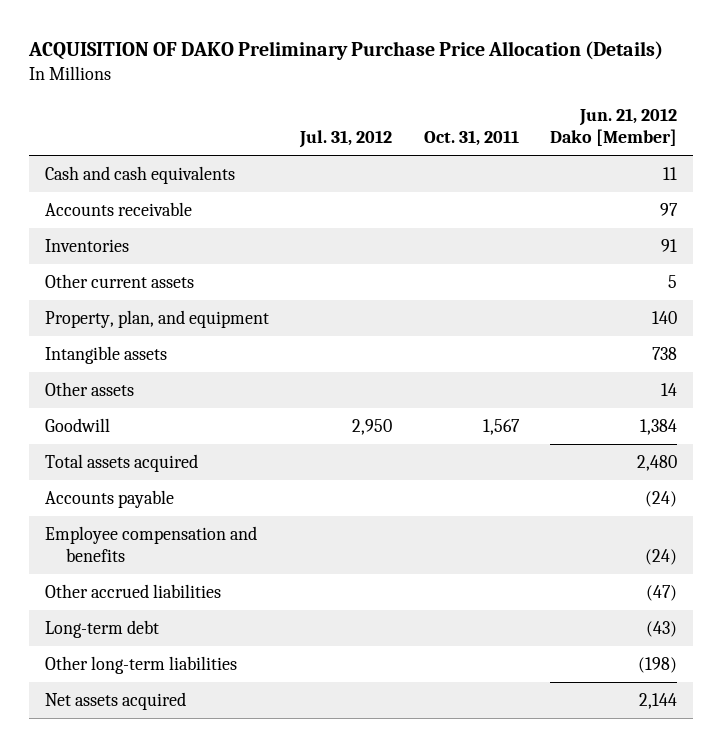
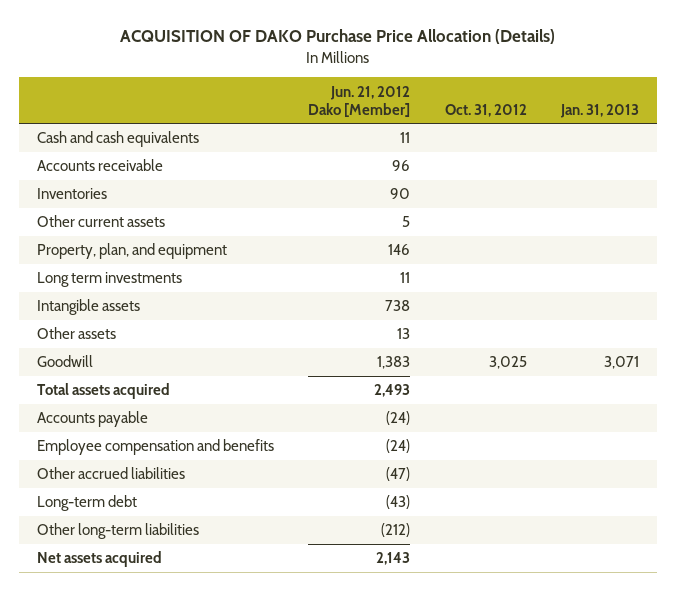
- ACQUISITION OF DAKO Preliminary Purchase Price Allocation (Details)
+ ACQUISITION OF DAKO Purchase Price Allocation (Details)
- | Jul. 31, 2012 | Oct. 31, 2011 | Jun. 21, 2012 Dako [Member]
+ | Jun. 21, 2012 Dako [Member] | Oct. 31, 2012 | Jan. 31, 2013
- Accounts receivable | | | 97
- Inventories | | | 91
+ Accounts receivable | 96 | |
+ Inventories | 90 | |
- Property, plan, and equipment | | | 140
+ Property, plan, and equipment | 146 | |
+ Long term investments | 11 | |
- Other assets | | | 14
- Goodwill | 2,950 | 1,567 | 1,384
- Total assets acquired | | | 2,480
+ Other assets | 13 | |
+ Goodwill | 1,383 | 3,025 | 3,071
+ Total assets acquired | 2,493 | |
- Other long-term liabilities | | | (198)
- Net assets acquired | | | 2,144
+ Other long-term liabilities | (212) | |
+ Net assets acquired | 2,143 | |

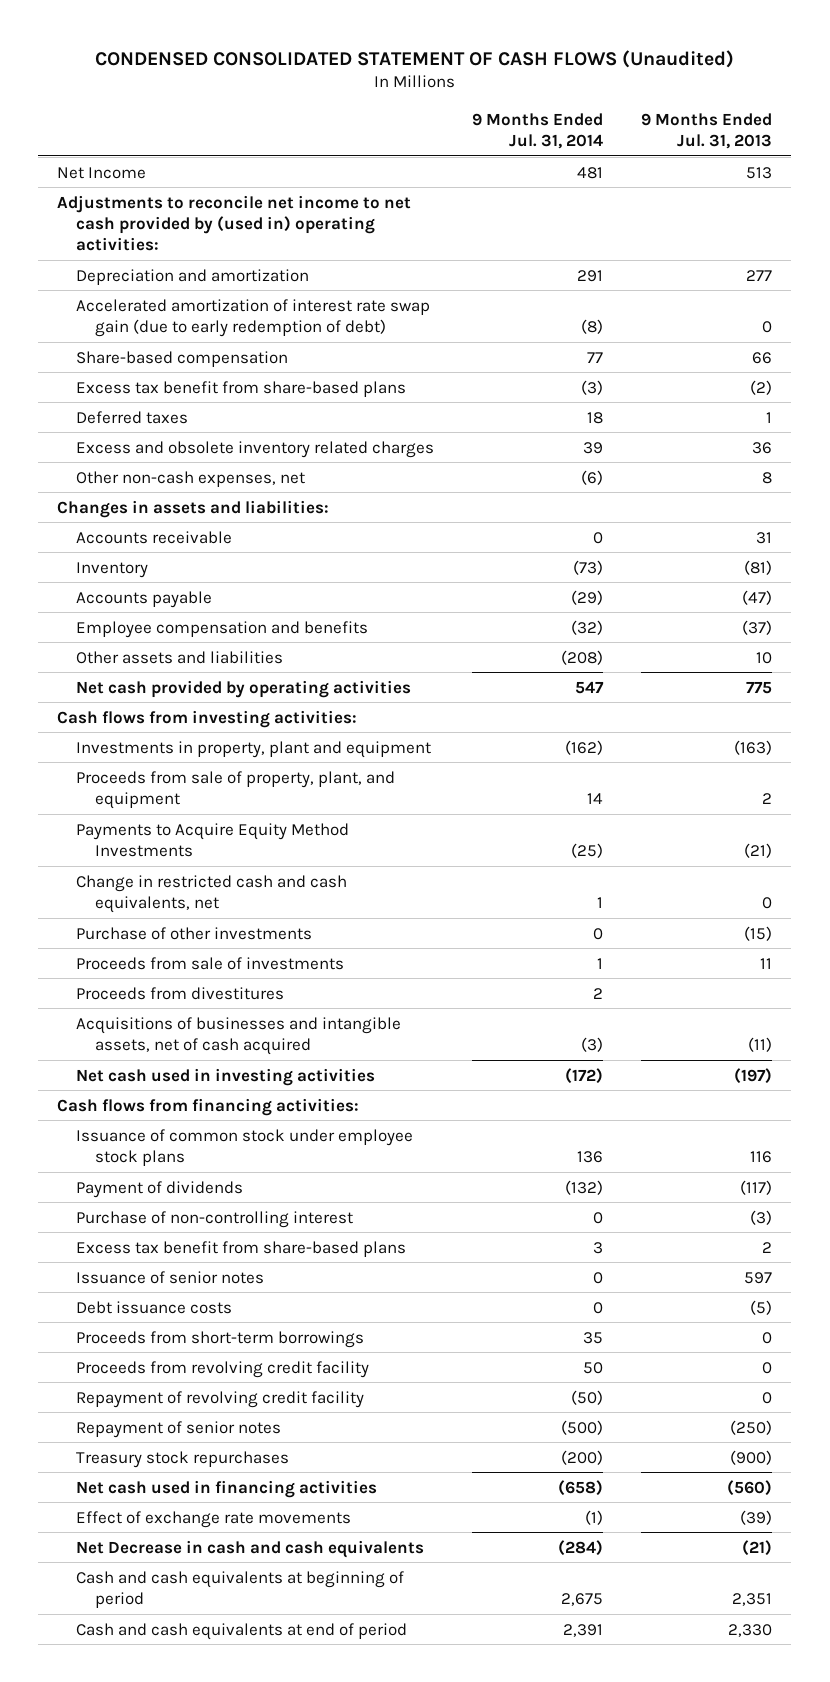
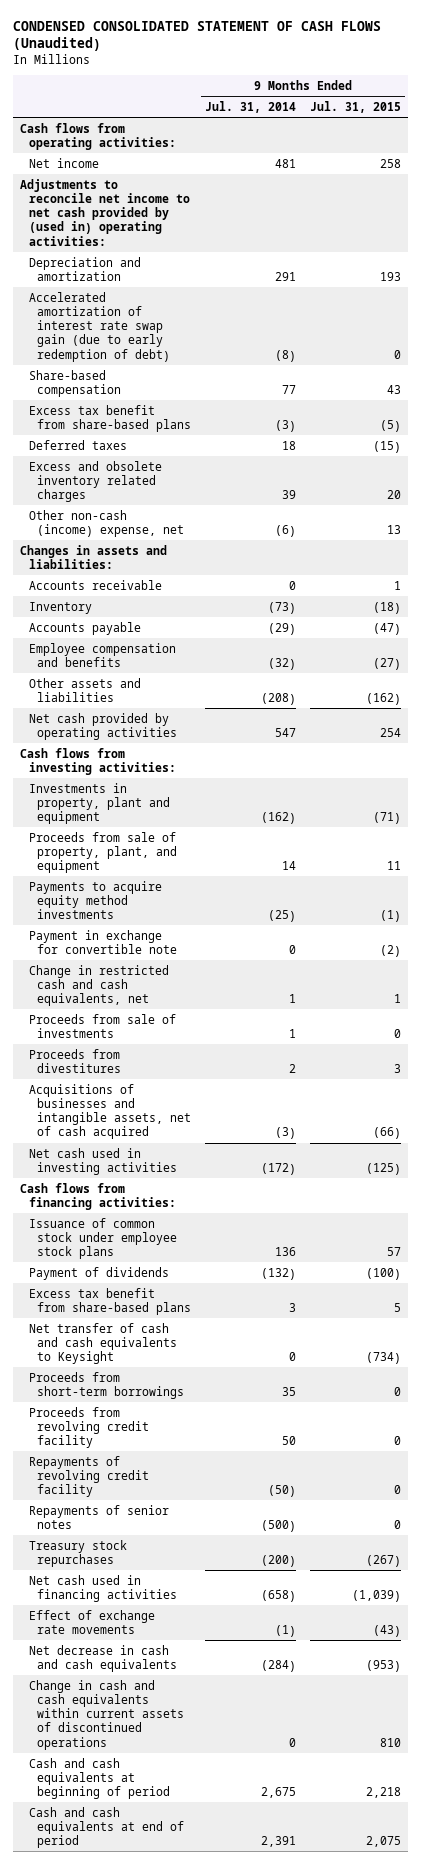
- | 9 Months Ended Jul. 31, 2014 | 9 Months Ended Jul. 31, 2013
+ | 9 Months Ended Jul. 31, 2014 | 9 Months Ended Jul. 31, 2015
- Net Income | 481 | 513
+ Cash flows from operating activities:
+ Net income | 481 | 258
- Other non-cash expenses, net | (6) | 8
+ Other non-cash (income) expense, net | (6) | 13
- Payments to Acquire Equity Method Investments | (25) | (21)
+ Payments to acquire equity method investments | (25) | (1)
+ Payment in exchange for convertible note | 0 | (2)
- Purchase of other investments | 0 | (15)
- Purchase of non-controlling interest | 0 | (3)
- Issuance of senior notes | 0 | 597
- Debt issuance costs | 0 | (5)
+ Net transfer of cash and cash equivalents to Keysight | 0 | (734)
- Repayment of revolving credit facility | (50) | 0
- Repayment of senior notes | (500) | (250)
+ Repayments of revolving credit facility | (50) | 0
+ Repayments of senior notes | (500) | 0
- Net Decrease in cash and cash equivalents | (284) | (21)
+ Net decrease in cash and cash equivalents | (284) | (953)
+ Change in cash and cash equivalents within current assets of discontinued operations | 0 | 810

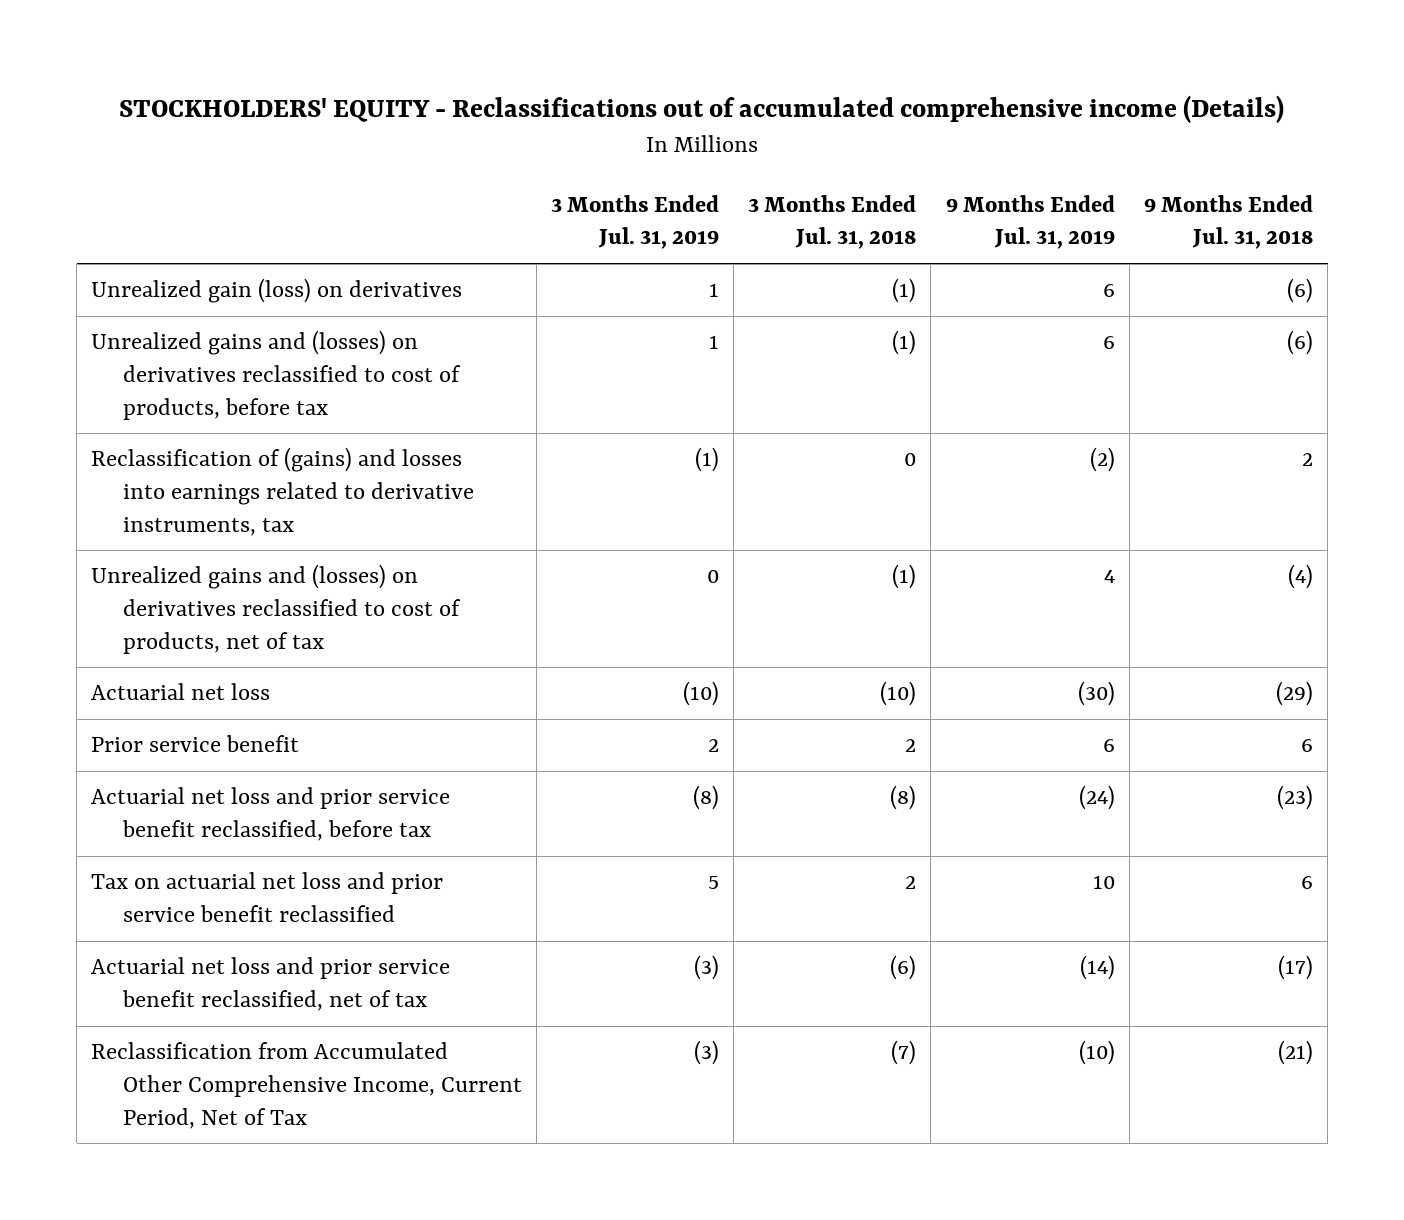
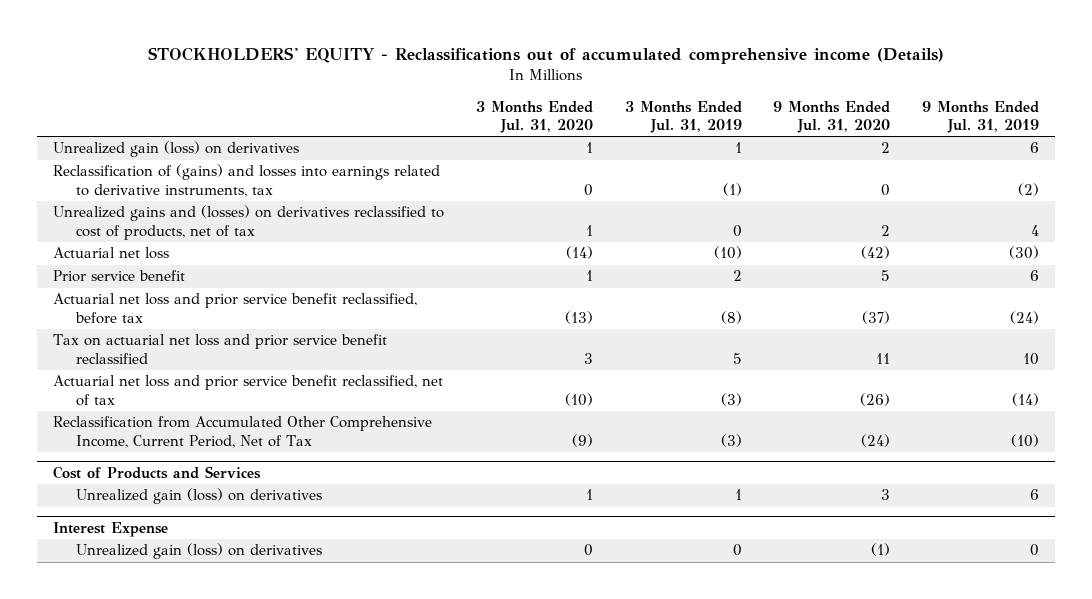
- | 3 Months Ended Jul. 31, 2019 | 3 Months Ended Jul. 31, 2018 | 9 Months Ended Jul. 31, 2019 | 9 Months Ended Jul. 31, 2018
+ | 3 Months Ended Jul. 31, 2020 | 3 Months Ended Jul. 31, 2019 | 9 Months Ended Jul. 31, 2020 | 9 Months Ended Jul. 31, 2019
- Unrealized gains and (losses) on derivatives reclassified to cost of products, before tax | 1 | (1) | 6 | (6)
+ Cost of Products and Services
+ Unrealized gain (loss) on derivatives | 1 | 1 | 3 | 6
+ Interest Expense
+ Unrealized gain (loss) on derivatives | 0 | 0 | (1) | 0

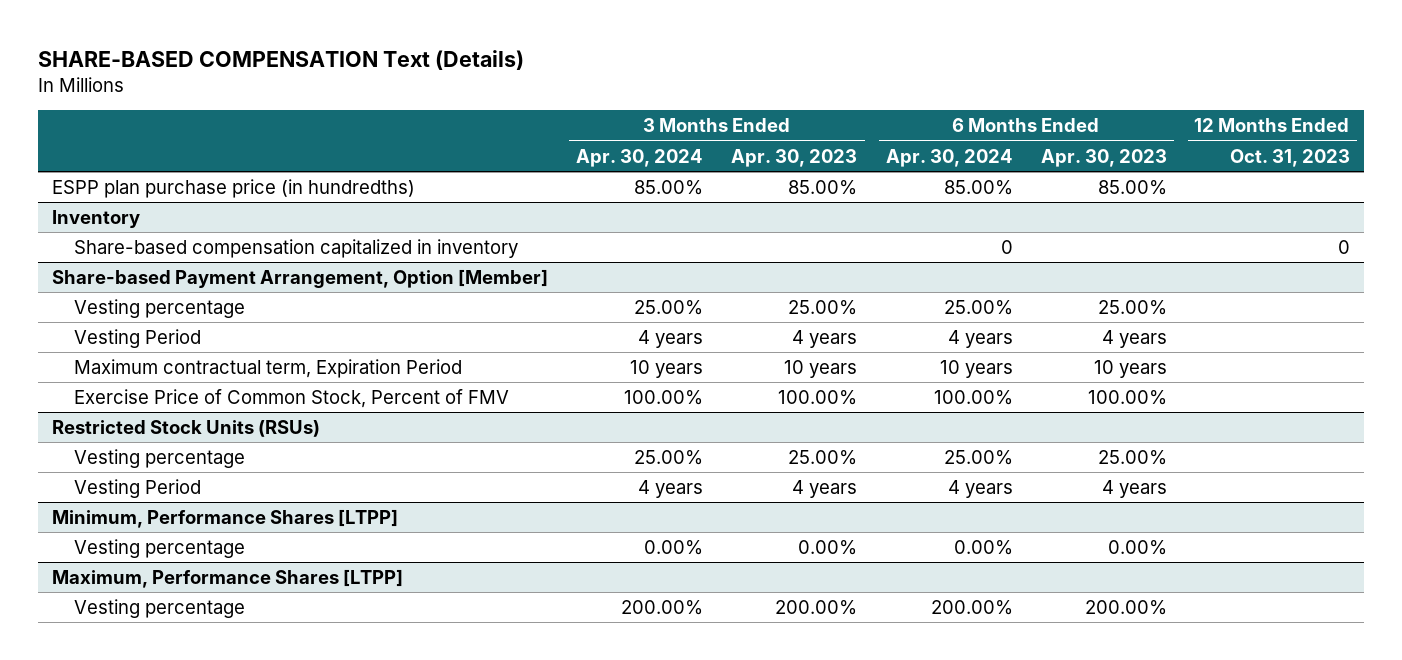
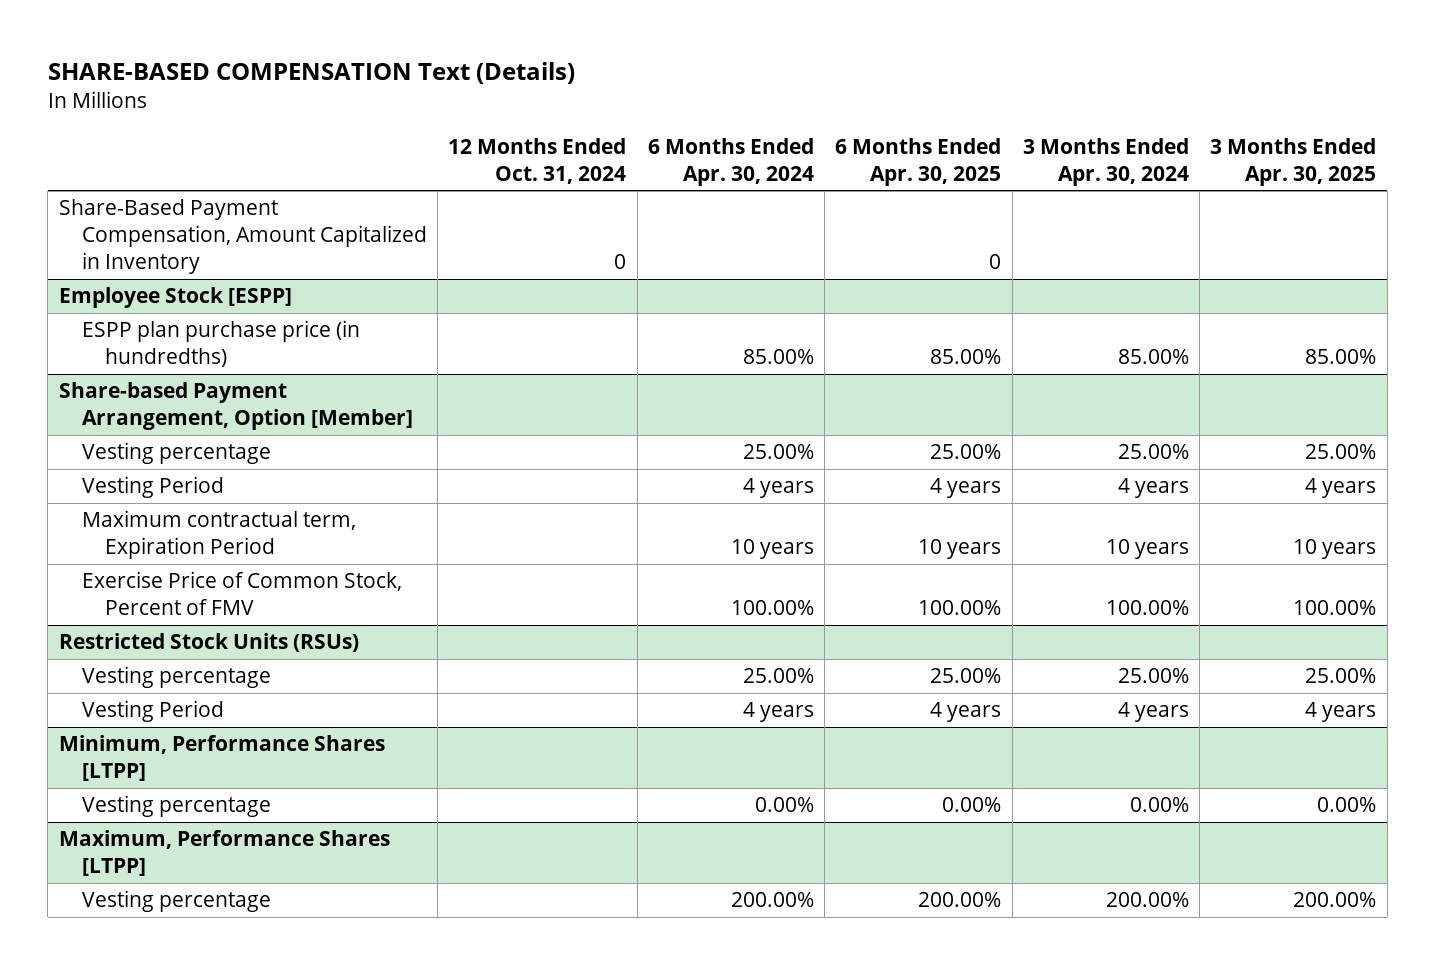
- | 3 Months Ended Apr. 30, 2024 | 3 Months Ended Apr. 30, 2023 | 6 Months Ended Apr. 30, 2024 | 6 Months Ended Apr. 30, 2023 | 12 Months Ended Oct. 31, 2023
+ | 12 Months Ended Oct. 31, 2024 | 6 Months Ended Apr. 30, 2024 | 6 Months Ended Apr. 30, 2025 | 3 Months Ended Apr. 30, 2024 | 3 Months Ended Apr. 30, 2025
+ Share-Based Payment Compensation, Amount Capitalized in Inventory | 0 | | 0 | |
+ Employee Stock [ESPP]
- Inventory
- Share-based compensation capitalized in inventory | | | 0 | | 0

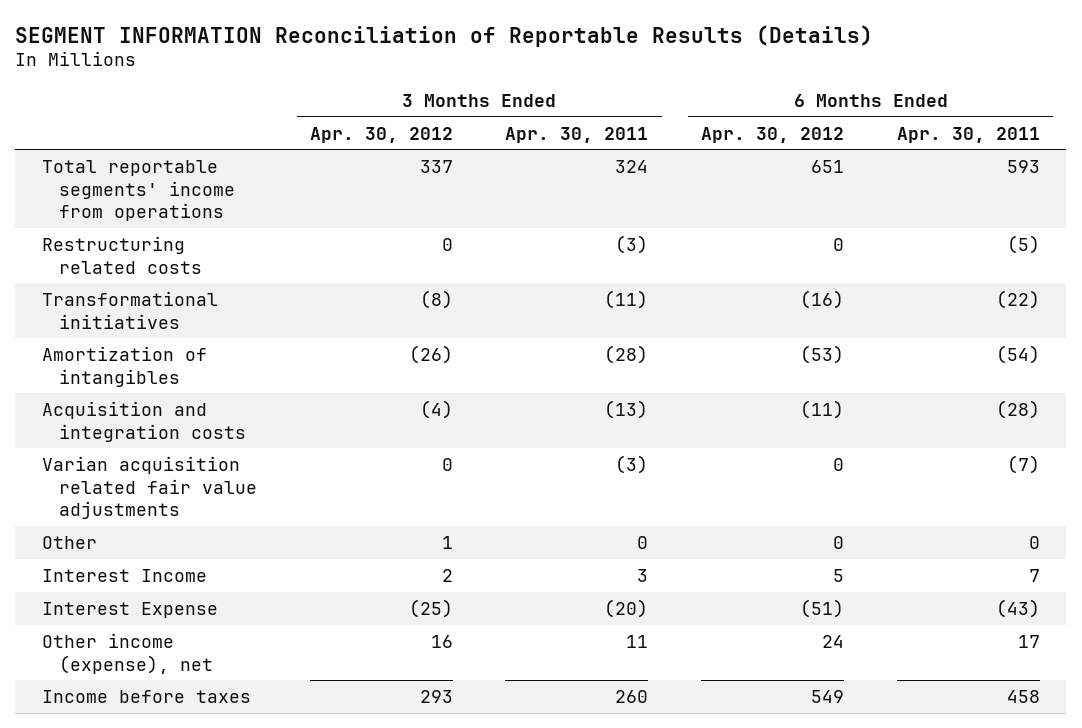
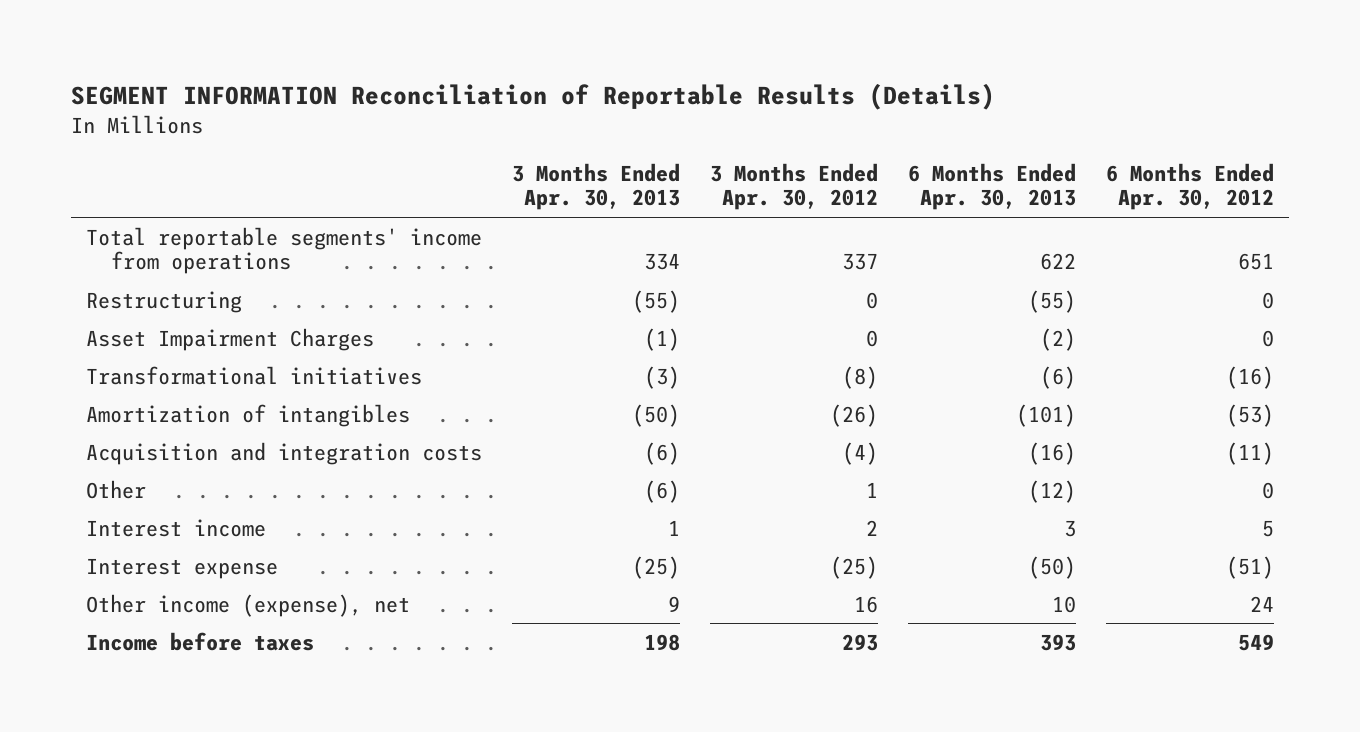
- | 3 Months Ended Apr. 30, 2012 | 3 Months Ended Apr. 30, 2011 | 6 Months Ended Apr. 30, 2012 | 6 Months Ended Apr. 30, 2011
+ | 3 Months Ended Apr. 30, 2013 | 3 Months Ended Apr. 30, 2012 | 6 Months Ended Apr. 30, 2013 | 6 Months Ended Apr. 30, 2012
- Restructuring related costs | 0 | (3) | 0 | (5)
+ Restructuring | (55) | 0 | (55) | 0
+ Asset Impairment Charges | (1) | 0 | (2) | 0
- Varian acquisition related fair value adjustments | 0 | (3) | 0 | (7)
- Interest Income | 2 | 3 | 5 | 7
- Interest Expense | (25) | (20) | (51) | (43)
+ Interest income | 1 | 2 | 3 | 5
+ Interest expense | (25) | (25) | (50) | (51)

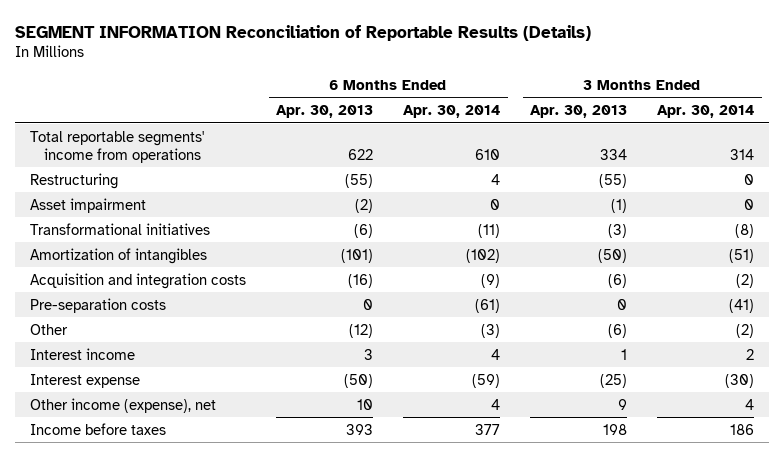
- | 3 Months Ended Apr. 30, 2013 | 3 Months Ended Apr. 30, 2012 | 6 Months Ended Apr. 30, 2013 | 6 Months Ended Apr. 30, 2012
+ | 6 Months Ended Apr. 30, 2013 | 6 Months Ended Apr. 30, 2014 | 3 Months Ended Apr. 30, 2013 | 3 Months Ended Apr. 30, 2014
- Asset Impairment Charges | (1) | 0 | (2) | 0
+ Asset impairment | (2) | 0 | (1) | 0
+ Pre-separation costs | 0 | (61) | 0 | (41)

